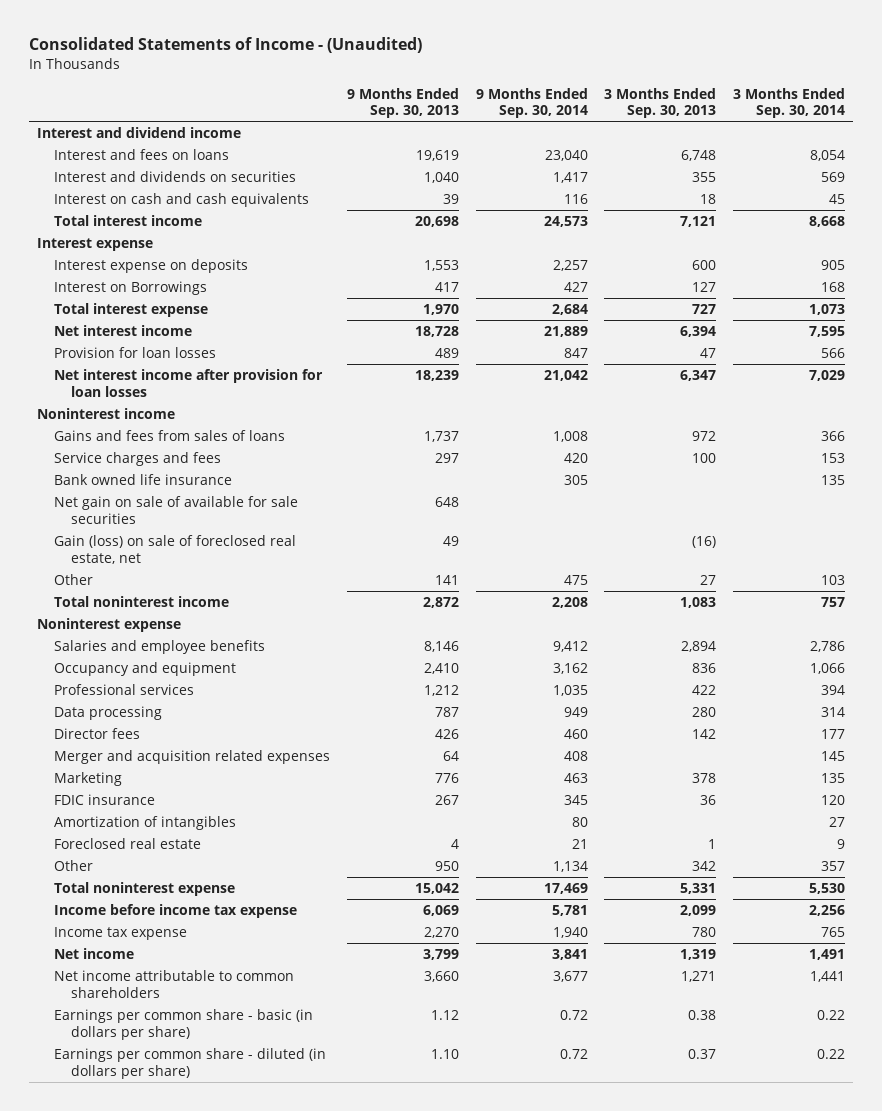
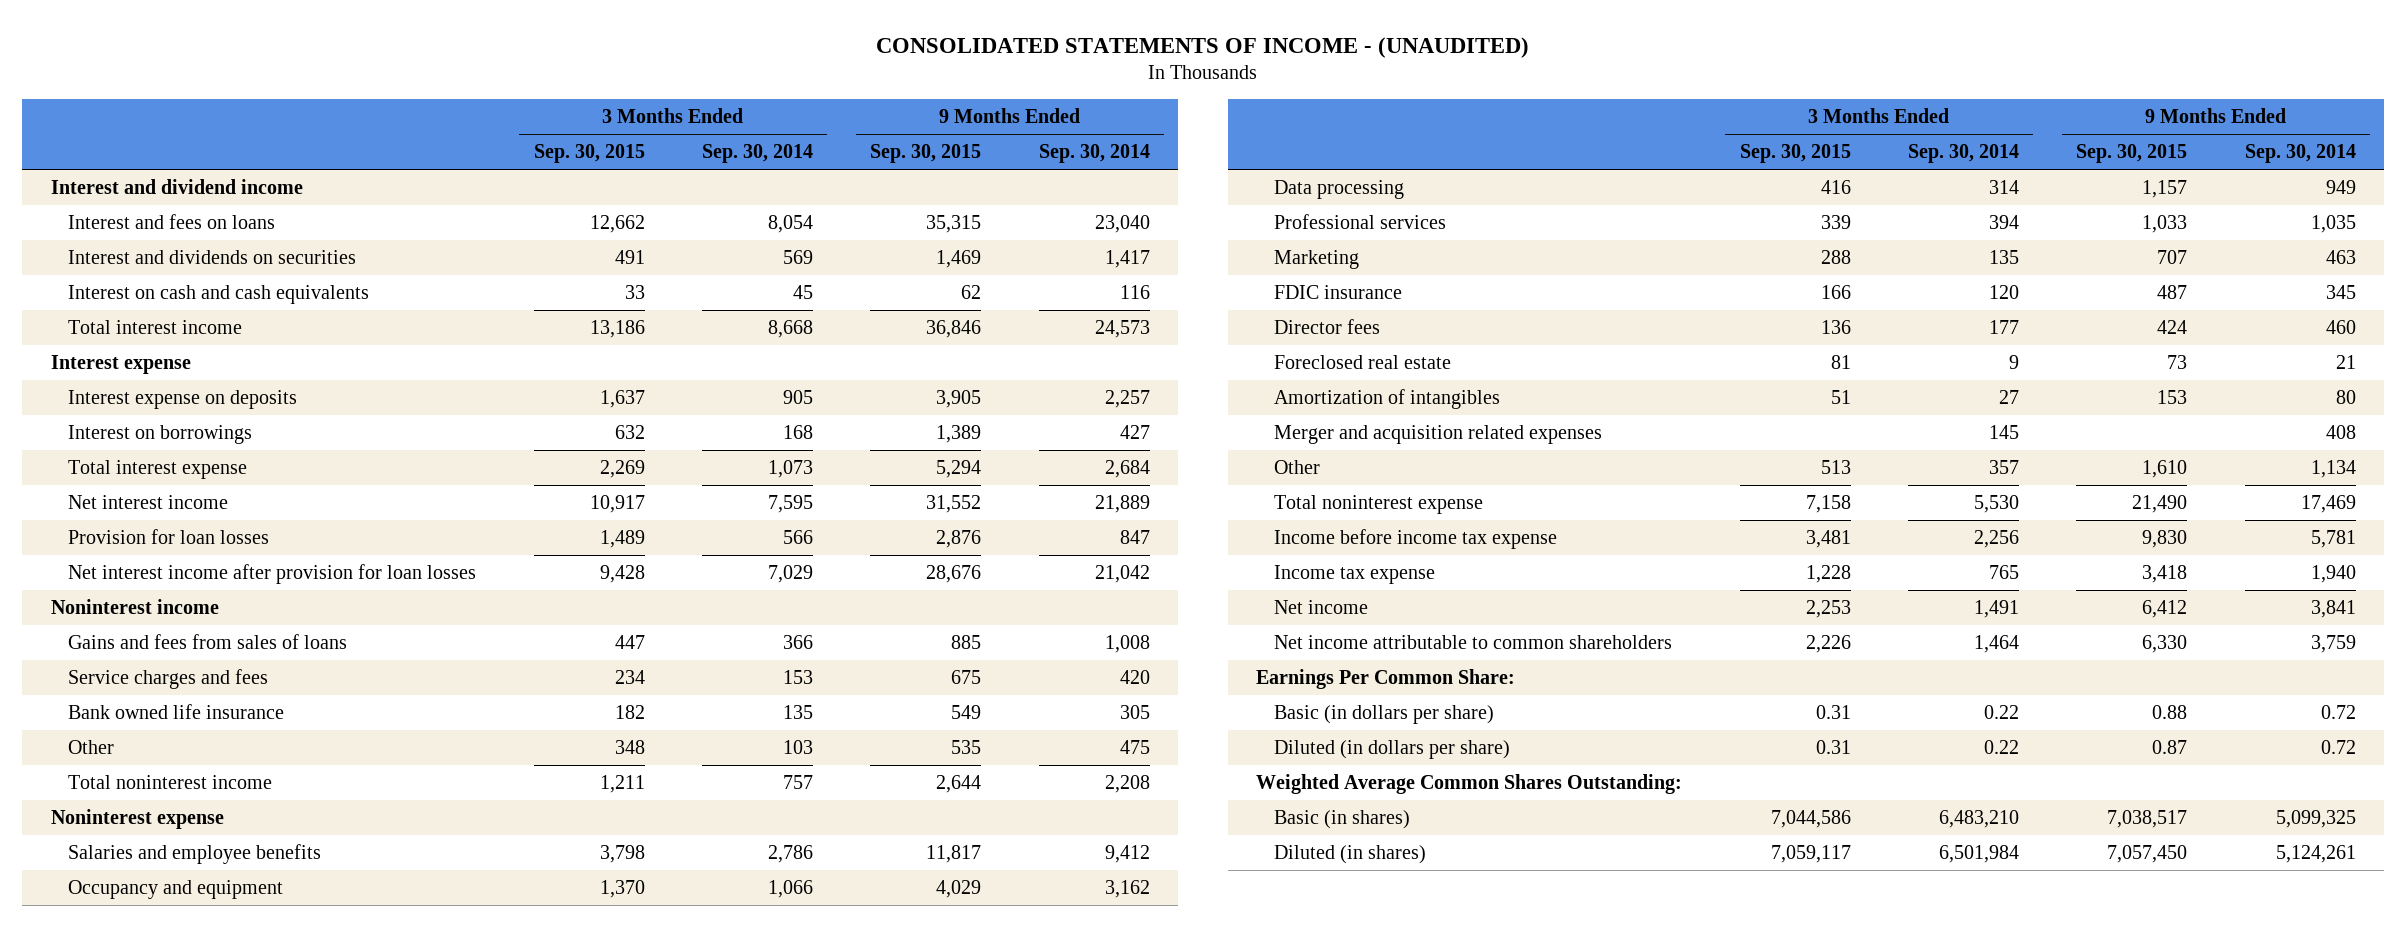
- Consolidated Statements of Income - (Unaudited)
+ CONSOLIDATED STATEMENTS OF INCOME - (UNAUDITED)
- | 9 Months Ended Sep. 30, 2013 | 9 Months Ended Sep. 30, 2014 | 3 Months Ended Sep. 30, 2013 | 3 Months Ended Sep. 30, 2014
+ | 3 Months Ended Sep. 30, 2015 | 3 Months Ended Sep. 30, 2014 | 9 Months Ended Sep. 30, 2015 | 9 Months Ended Sep. 30, 2014
- Interest on Borrowings | 417 | 427 | 127 | 168
+ Interest on borrowings | 632 | 168 | 1,389 | 427
- Net gain on sale of available for sale securities | 648 | | |
- Gain (loss) on sale of foreclosed real estate, net | 49 | | (16) |
moved down: Professional services | 339 | 394 | 1,033 | 1,035
moved down: Director fees | 136 | 177 | 424 | 460
moved down: Amortization of intangibles | 51 | 27 | 153 | 80
moved down: Merger and acquisition related expenses | | 145 | | 408
- Net income attributable to common shareholders | 3,660 | 3,677 | 1,271 | 1,441
- Earnings per common share - basic (in dollars per share) | 1.12 | 0.72 | 0.38 | 0.22
- Earnings per common share - diluted (in dollars per share) | 1.10 | 0.72 | 0.37 | 0.22
+ Net income attributable to common shareholders | 2,226 | 1,464 | 6,330 | 3,759
+ Earnings Per Common Share:
+ Basic (in dollars per share) | 0.31 | 0.22 | 0.88 | 0.72
+ Diluted (in dollars per share) | 0.31 | 0.22 | 0.87 | 0.72
+ Weighted Average Common Shares Outstanding:
+ Basic (in shares) | 7,044,586 | 6,483,210 | 7,038,517 | 5,099,325
+ Diluted (in shares) | 7,059,117 | 6,501,984 | 7,057,450 | 5,124,261

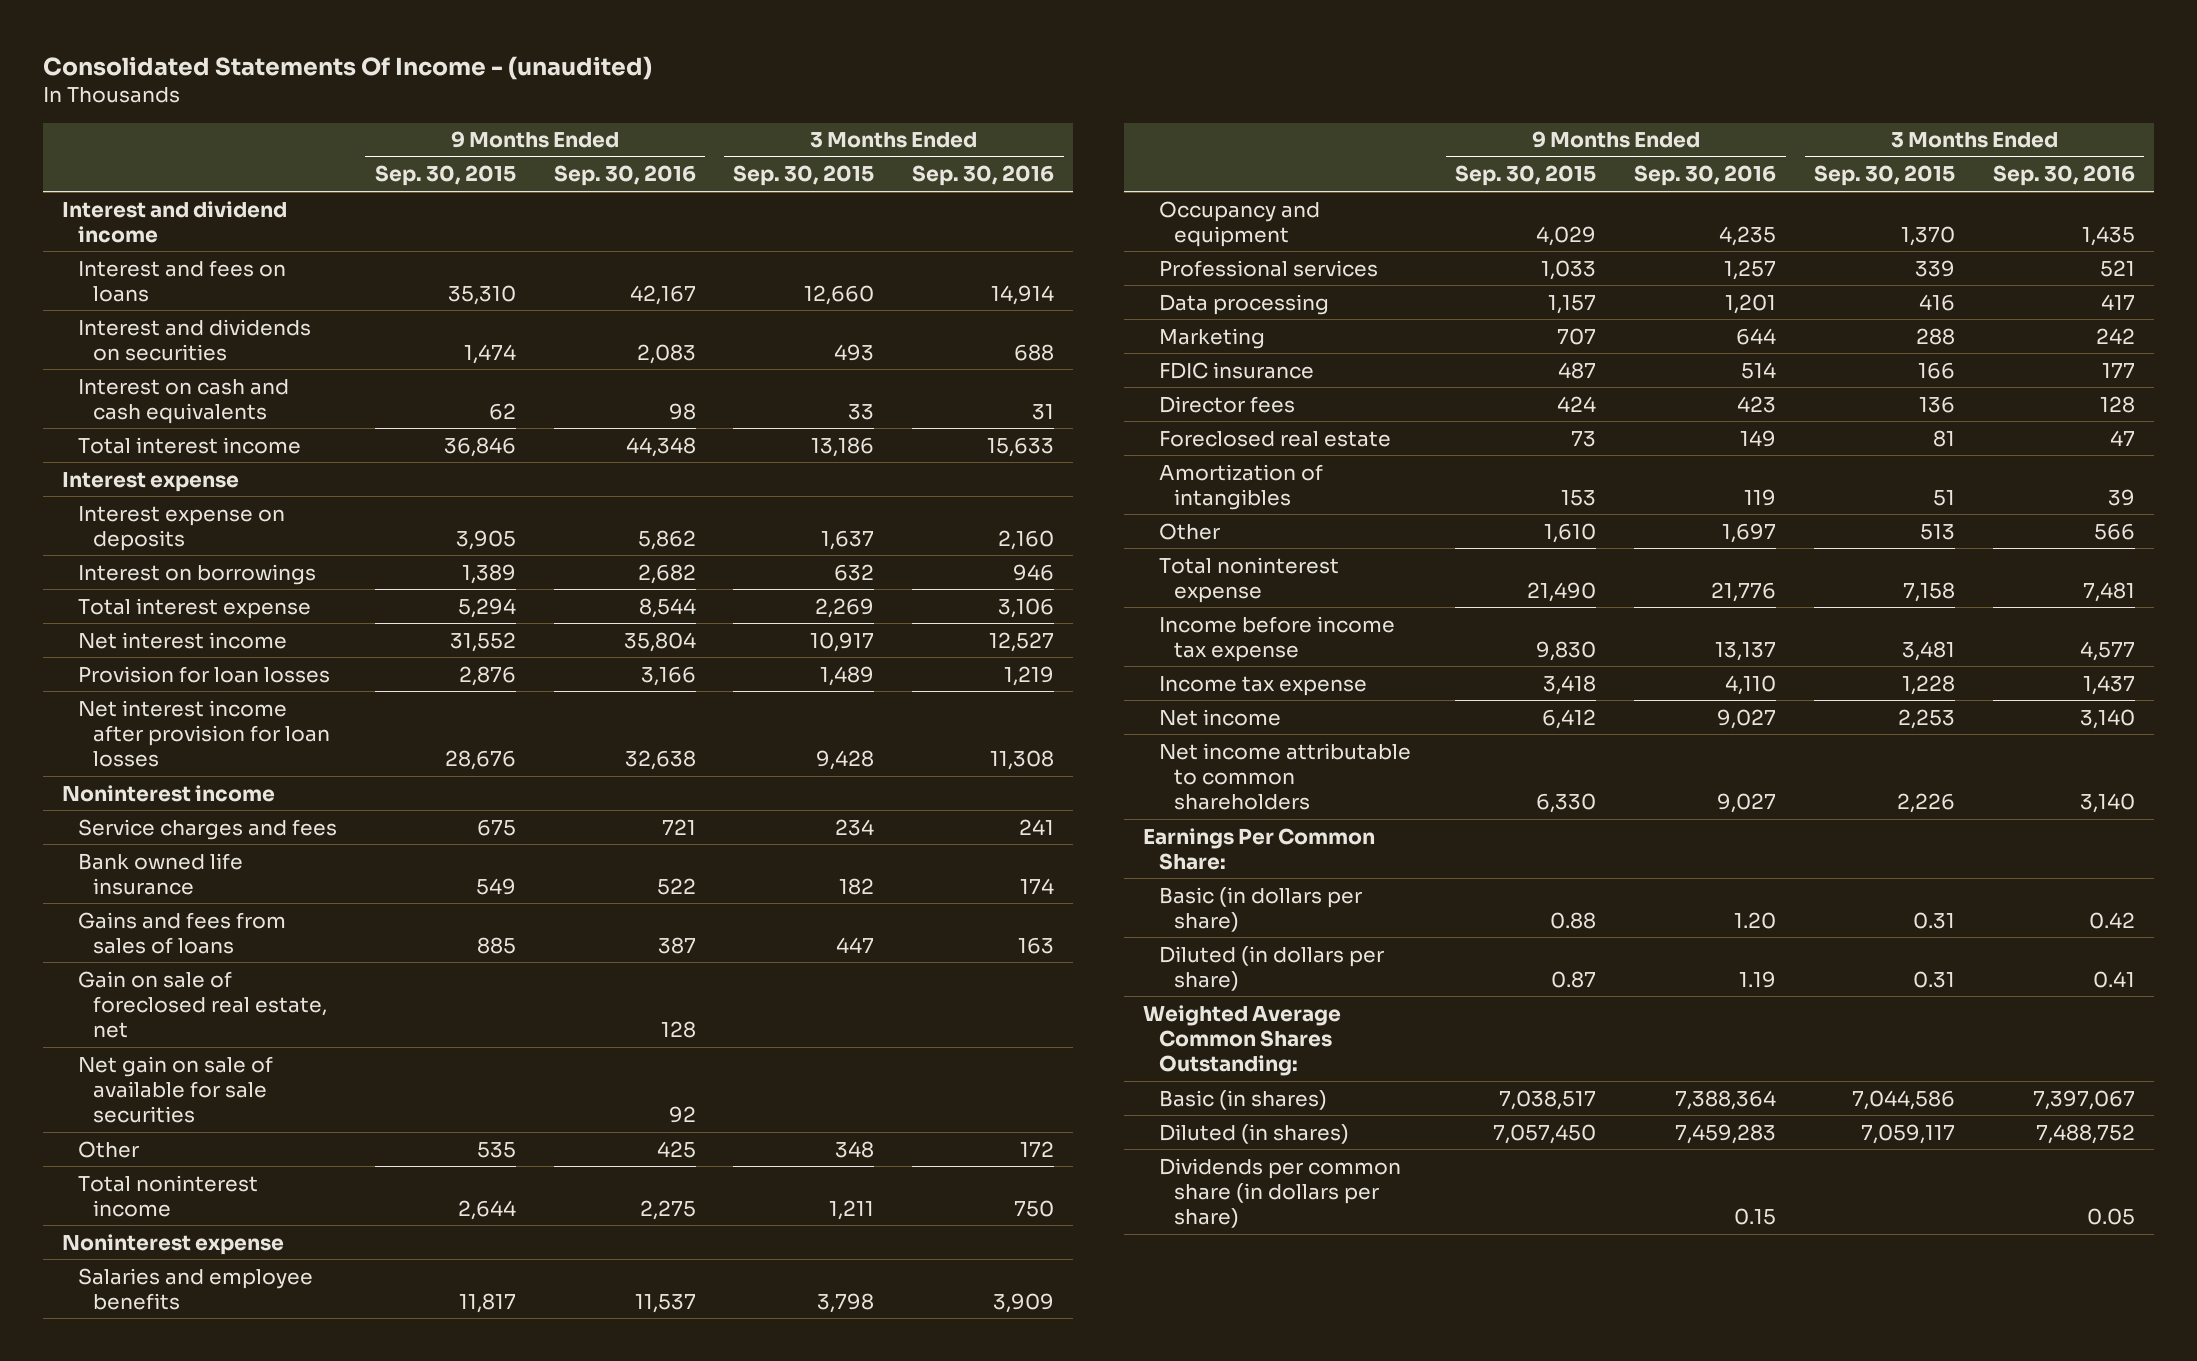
- CONSOLIDATED STATEMENTS OF INCOME - (UNAUDITED)
+ Consolidated Statements Of Income - (unaudited)
- | 3 Months Ended Sep. 30, 2015 | 3 Months Ended Sep. 30, 2014 | 9 Months Ended Sep. 30, 2015 | 9 Months Ended Sep. 30, 2014
+ | 9 Months Ended Sep. 30, 2015 | 9 Months Ended Sep. 30, 2016 | 3 Months Ended Sep. 30, 2015 | 3 Months Ended Sep. 30, 2016
- Interest and fees on loans | 12,662 | 8,054 | 35,315 | 23,040
- Interest and dividends on securities | 491 | 569 | 1,469 | 1,417
+ Interest and fees on loans | 35,310 | 42,167 | 12,660 | 14,914
+ Interest and dividends on securities | 1,474 | 2,083 | 493 | 688
moved down: Gains and fees from sales of loans | 885 | 387 | 447 | 163
+ Gain on sale of foreclosed real estate, net | | 128 | |
+ Net gain on sale of available for sale securities | | 92 | |
moved down: Data processing | 1,157 | 1,201 | 416 | 417
- Merger and acquisition related expenses | | 145 | | 408
+ Dividends per common share (in dollars per share) | | 0.15 | | 0.05

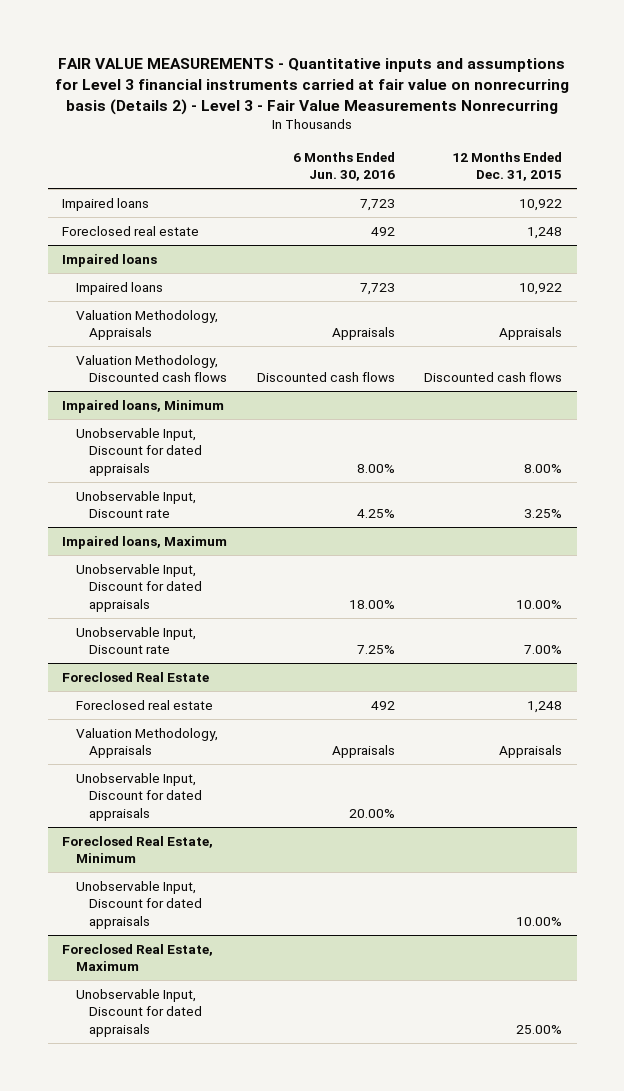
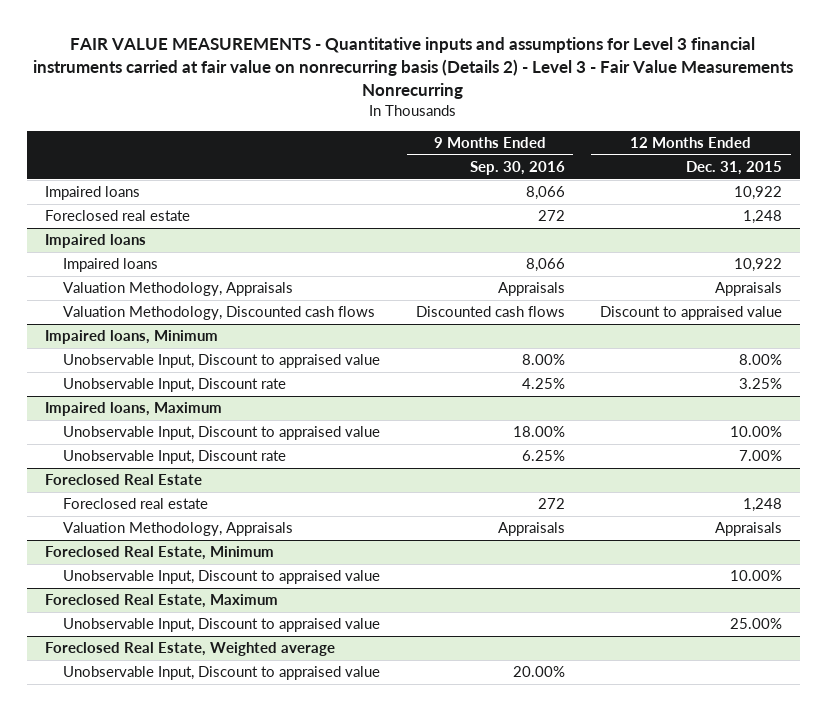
- | 6 Months Ended Jun. 30, 2016 | 12 Months Ended Dec. 31, 2015
+ | 9 Months Ended Sep. 30, 2016 | 12 Months Ended Dec. 31, 2015
@ Impaired loans
- Valuation Methodology, Discounted cash flows | Discounted cash flows | Discounted cash flows
+ Valuation Methodology, Discounted cash flows | Discounted cash flows | Discount to appraised value
@ Impaired loans, Minimum
- Unobservable Input, Discount for dated appraisals | 8.00% | 8.00%
+ Unobservable Input, Discount to appraised value | 8.00% | 8.00%
@ Impaired loans, Maximum
- Unobservable Input, Discount for dated appraisals | 18.00% | 10.00%
+ Unobservable Input, Discount to appraised value | 18.00% | 10.00%
@ Foreclosed Real Estate
- Unobservable Input, Discount for dated appraisals | 20.00% |
@ Foreclosed Real Estate, Minimum
- Unobservable Input, Discount for dated appraisals | | 10.00%
+ Unobservable Input, Discount to appraised value | | 10.00%
@ Foreclosed Real Estate, Maximum
- Unobservable Input, Discount for dated appraisals | | 25.00%
+ Unobservable Input, Discount to appraised value | | 25.00%
+ Foreclosed Real Estate, Weighted average
+ Unobservable Input, Discount to appraised value | 20.00% |

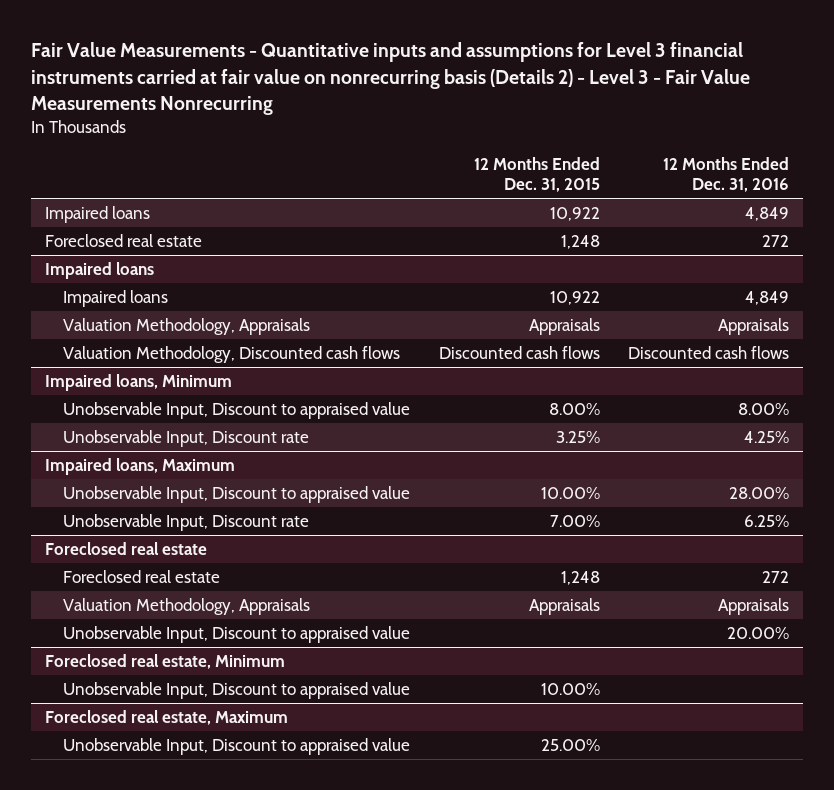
- FAIR VALUE MEASUREMENTS - Quantitative inputs and assumptions for Level 3 financial instruments carried at fair value on nonrecurring basis (Details 2) - Level 3 - Fair Value Measurements Nonrecurring
+ Fair Value Measurements - Quantitative inputs and assumptions for Level 3 financial instruments carried at fair value on nonrecurring basis (Details 2) - Level 3 - Fair Value Measurements Nonrecurring
- | 9 Months Ended Sep. 30, 2016 | 12 Months Ended Dec. 31, 2015
+ | 12 Months Ended Dec. 31, 2015 | 12 Months Ended Dec. 31, 2016
@ Impaired loans
- Valuation Methodology, Discounted cash flows | Discounted cash flows | Discount to appraised value
+ Valuation Methodology, Discounted cash flows | Discounted cash flows | Discounted cash flows
- Foreclosed Real Estate
+ Foreclosed real estate
- Foreclosed Real Estate, Minimum
+ Unobservable Input, Discount to appraised value | | 20.00%
+ Foreclosed real estate, Minimum
- Foreclosed Real Estate, Maximum
+ Foreclosed real estate, Maximum
- Foreclosed Real Estate, Weighted average
- Unobservable Input, Discount to appraised value | 20.00% |

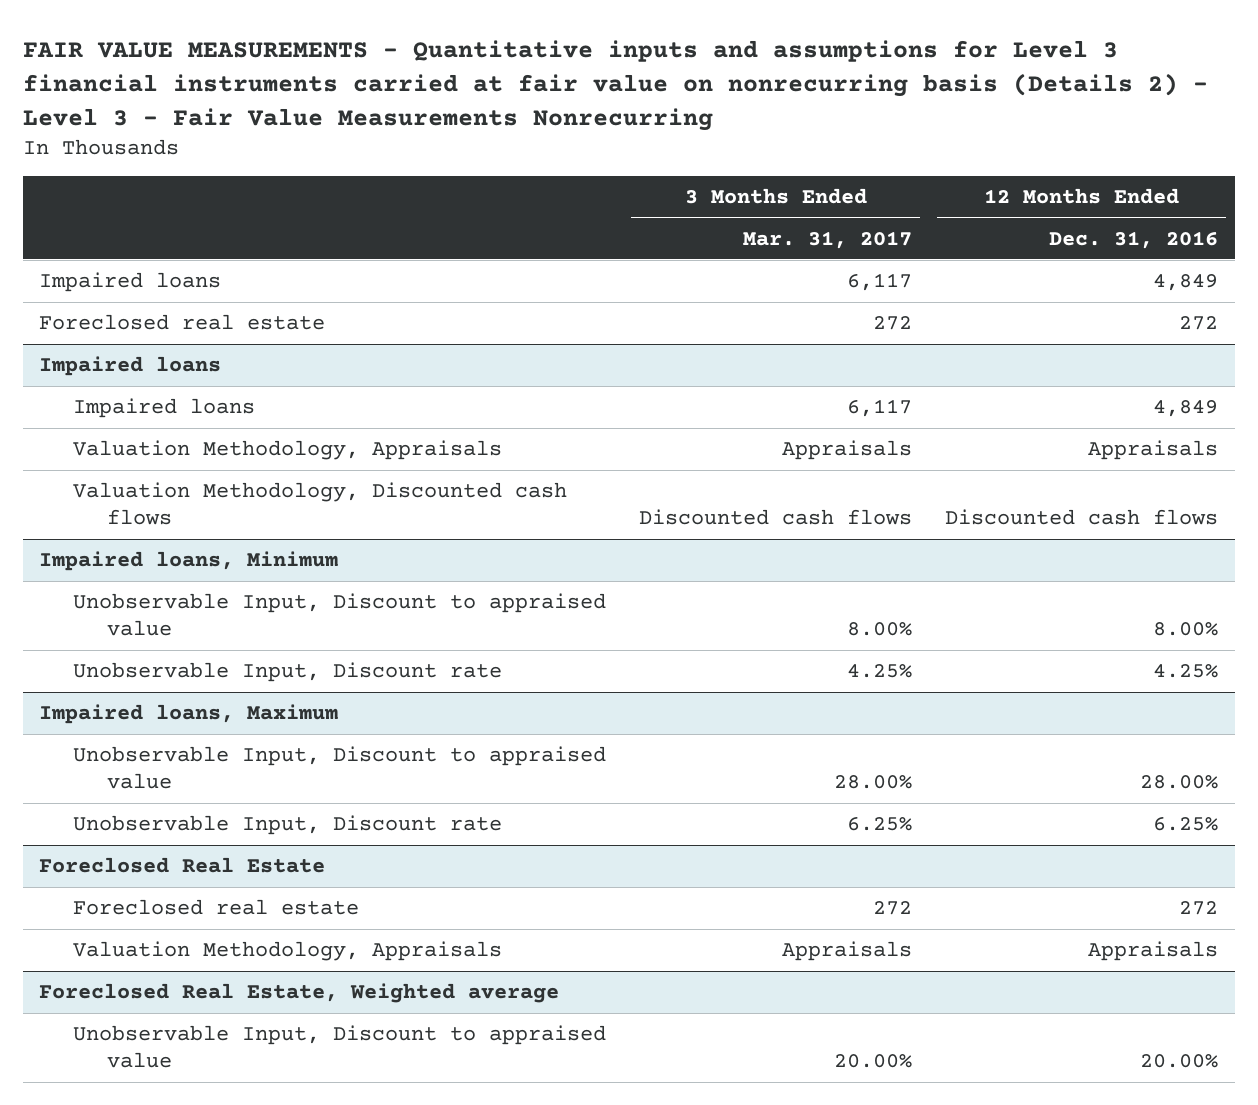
- Fair Value Measurements - Quantitative inputs and assumptions for Level 3 financial instruments carried at fair value on nonrecurring basis (Details 2) - Level 3 - Fair Value Measurements Nonrecurring
+ FAIR VALUE MEASUREMENTS - Quantitative inputs and assumptions for Level 3 financial instruments carried at fair value on nonrecurring basis (Details 2) - Level 3 - Fair Value Measurements Nonrecurring
- | 12 Months Ended Dec. 31, 2015 | 12 Months Ended Dec. 31, 2016
+ | 3 Months Ended Mar. 31, 2017 | 12 Months Ended Dec. 31, 2016
- Foreclosed real estate
+ Foreclosed Real Estate
+ Foreclosed Real Estate, Weighted average
- Foreclosed real estate, Minimum
- Unobservable Input, Discount to appraised value | 10.00% |
- Foreclosed real estate, Maximum
- Unobservable Input, Discount to appraised value | 25.00% |

